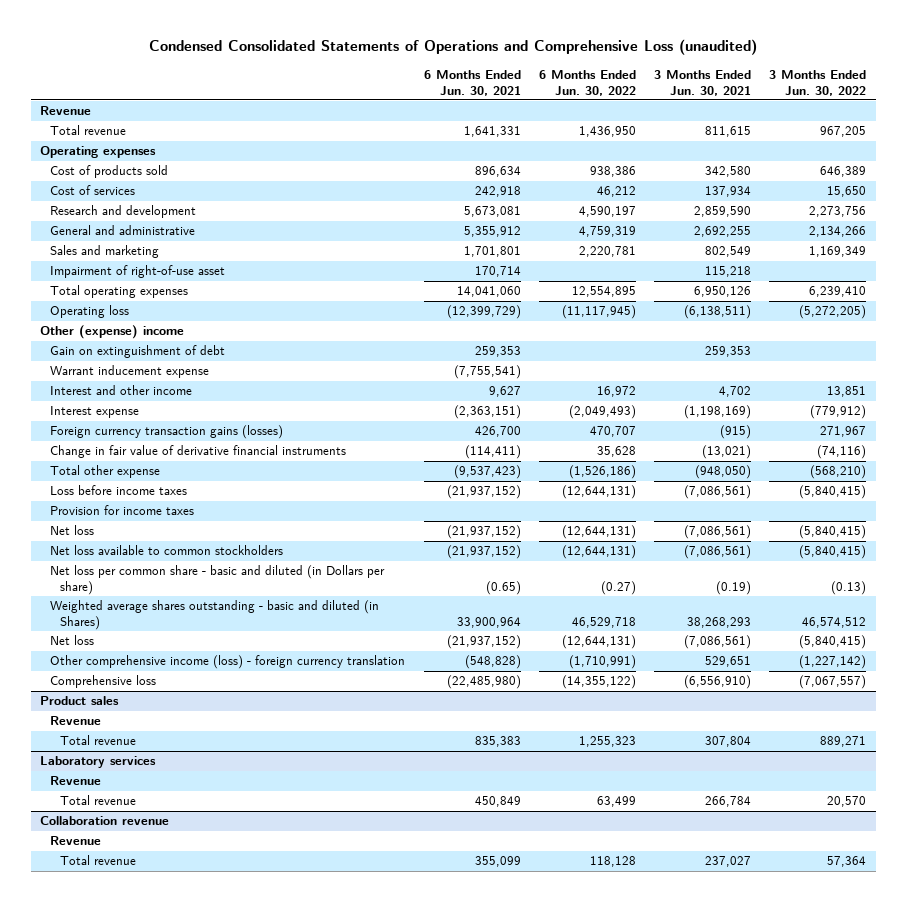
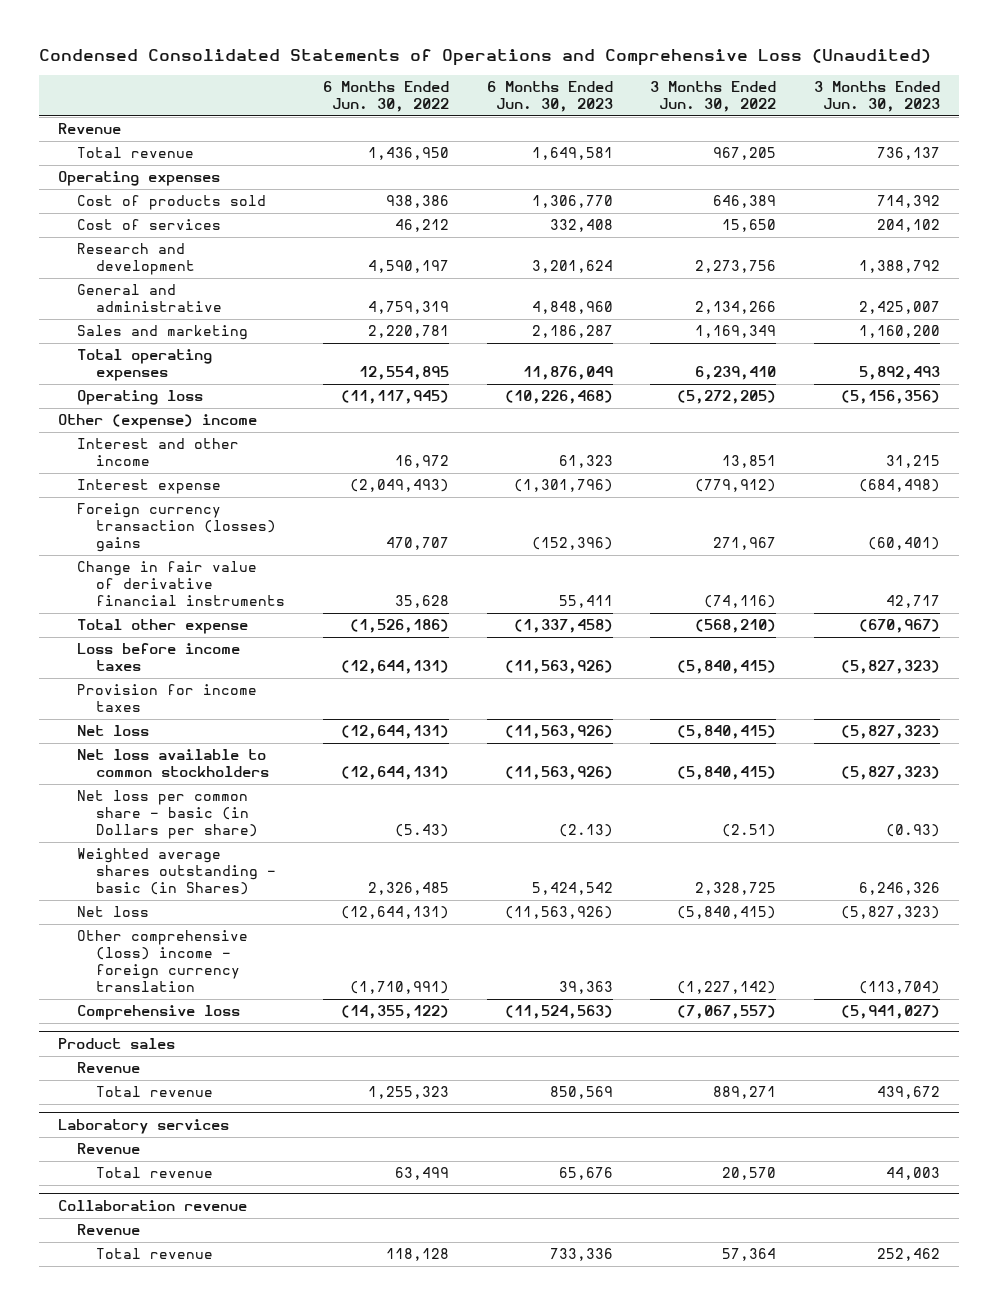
- Condensed Consolidated Statements of Operations and Comprehensive Loss (unaudited)
+ Condensed Consolidated Statements of Operations and Comprehensive Loss (Unaudited)
- | 6 Months Ended Jun. 30, 2021 | 6 Months Ended Jun. 30, 2022 | 3 Months Ended Jun. 30, 2021 | 3 Months Ended Jun. 30, 2022
+ | 6 Months Ended Jun. 30, 2022 | 6 Months Ended Jun. 30, 2023 | 3 Months Ended Jun. 30, 2022 | 3 Months Ended Jun. 30, 2023
- Impairment of right-of-use asset | 170,714 | | 115,218 |
- Gain on extinguishment of debt | 259,353 | | 259,353 |
- Warrant inducement expense | (7,755,541) | | |
- Foreign currency transaction gains (losses) | 426,700 | 470,707 | (915) | 271,967
+ Foreign currency transaction (losses) gains | 470,707 | (152,396) | 271,967 | (60,401)
- Net loss per common share - basic and diluted (in Dollars per share) | (0.65) | (0.27) | (0.19) | (0.13)
- Weighted average shares outstanding - basic and diluted (in Shares) | 33,900,964 | 46,529,718 | 38,268,293 | 46,574,512
+ Net loss per common share - basic (in Dollars per share) | (5.43) | (2.13) | (2.51) | (0.93)
+ Weighted average shares outstanding - basic (in Shares) | 2,326,485 | 5,424,542 | 2,328,725 | 6,246,326
- Other comprehensive income (loss) - foreign currency translation | (548,828) | (1,710,991) | 529,651 | (1,227,142)
+ Other comprehensive (loss) income - foreign currency translation | (1,710,991) | 39,363 | (1,227,142) | (113,704)

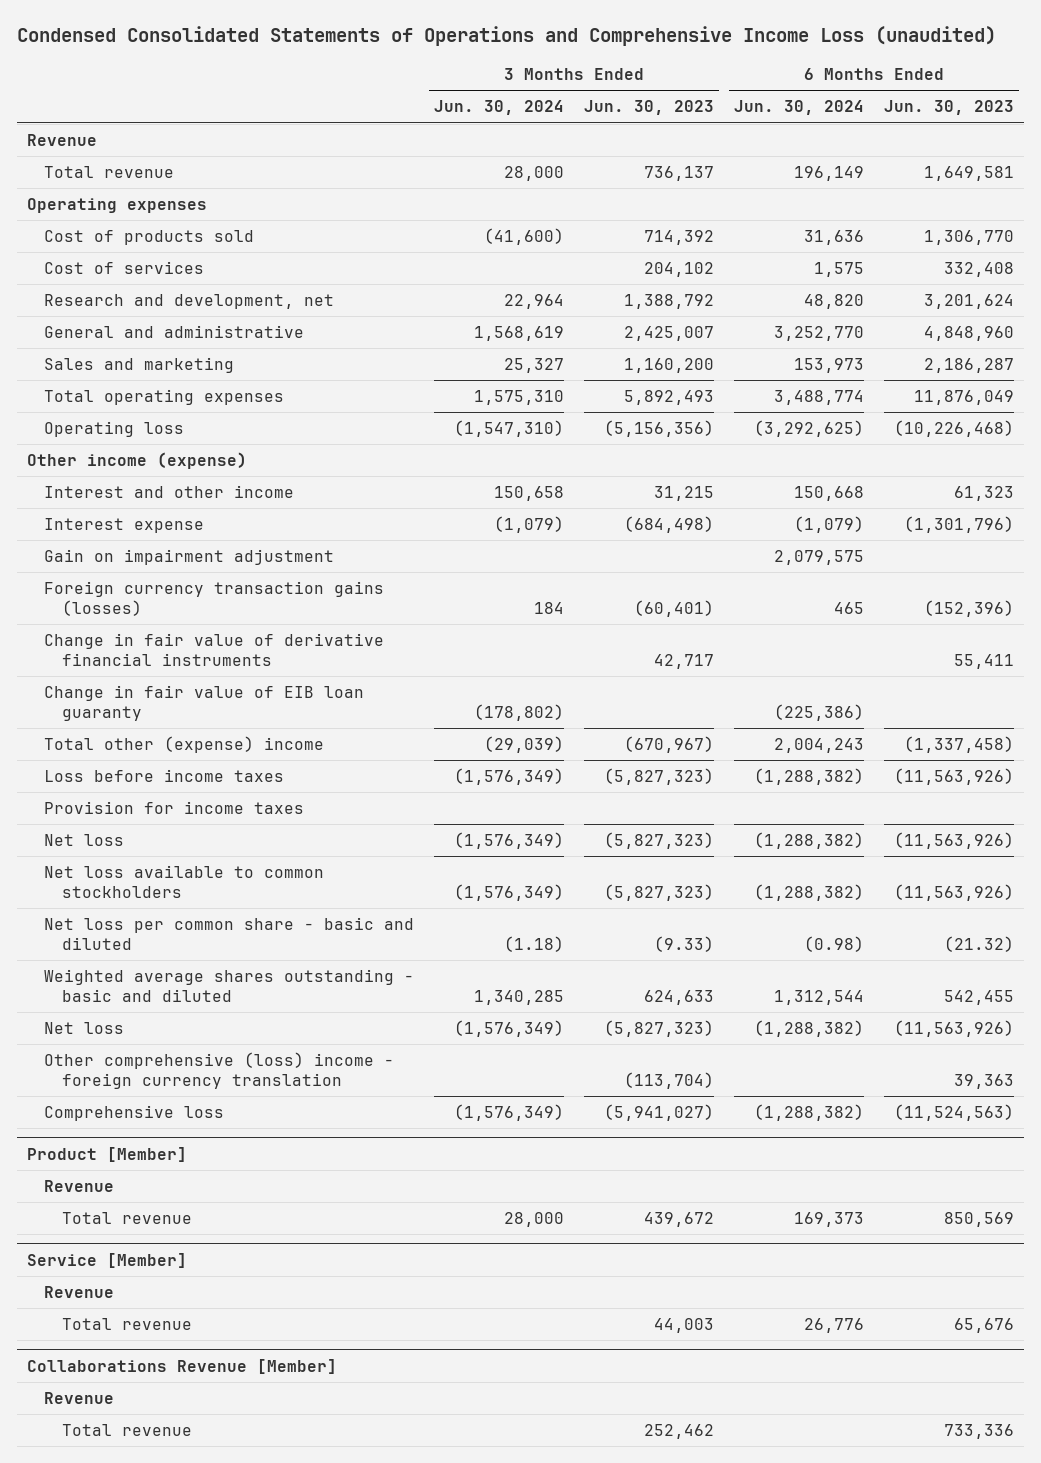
- Condensed Consolidated Statements of Operations and Comprehensive Loss (Unaudited)
+ Condensed Consolidated Statements of Operations and Comprehensive Income Loss (unaudited)
- | 6 Months Ended Jun. 30, 2022 | 6 Months Ended Jun. 30, 2023 | 3 Months Ended Jun. 30, 2022 | 3 Months Ended Jun. 30, 2023
+ | 3 Months Ended Jun. 30, 2024 | 3 Months Ended Jun. 30, 2023 | 6 Months Ended Jun. 30, 2024 | 6 Months Ended Jun. 30, 2023
- Research and development | 4,590,197 | 3,201,624 | 2,273,756 | 1,388,792
+ Research and development, net | 22,964 | 1,388,792 | 48,820 | 3,201,624
- Other (expense) income
+ Other income (expense)
- Foreign currency transaction (losses) gains | 470,707 | (152,396) | 271,967 | (60,401)
+ Gain on impairment adjustment | | | 2,079,575 |
+ Foreign currency transaction gains (losses) | 184 | (60,401) | 465 | (152,396)
- Total other expense | (1,526,186) | (1,337,458) | (568,210) | (670,967)
+ Change in fair value of EIB loan guaranty | (178,802) | | (225,386) |
+ Total other (expense) income | (29,039) | (670,967) | 2,004,243 | (1,337,458)
- Net loss per common share - basic (in Dollars per share) | (5.43) | (2.13) | (2.51) | (0.93)
- Weighted average shares outstanding - basic (in Shares) | 2,326,485 | 5,424,542 | 2,328,725 | 6,246,326
+ Net loss per common share - basic and diluted | (1.18) | (9.33) | (0.98) | (21.32)
+ Weighted average shares outstanding - basic and diluted | 1,340,285 | 624,633 | 1,312,544 | 542,455
- Product sales
+ Product [Member]
- Laboratory services
+ Service [Member]
- Collaboration revenue
+ Collaborations Revenue [Member]

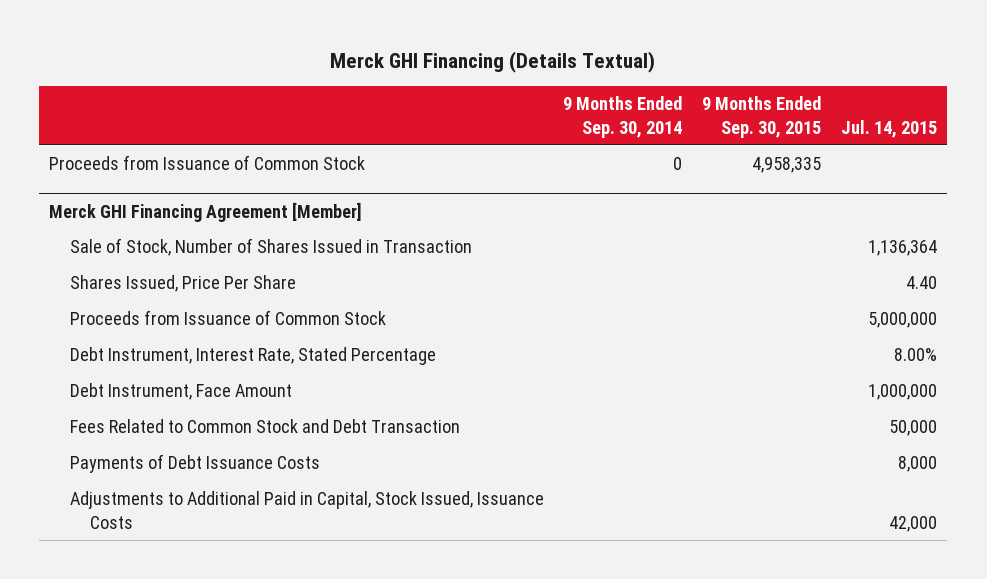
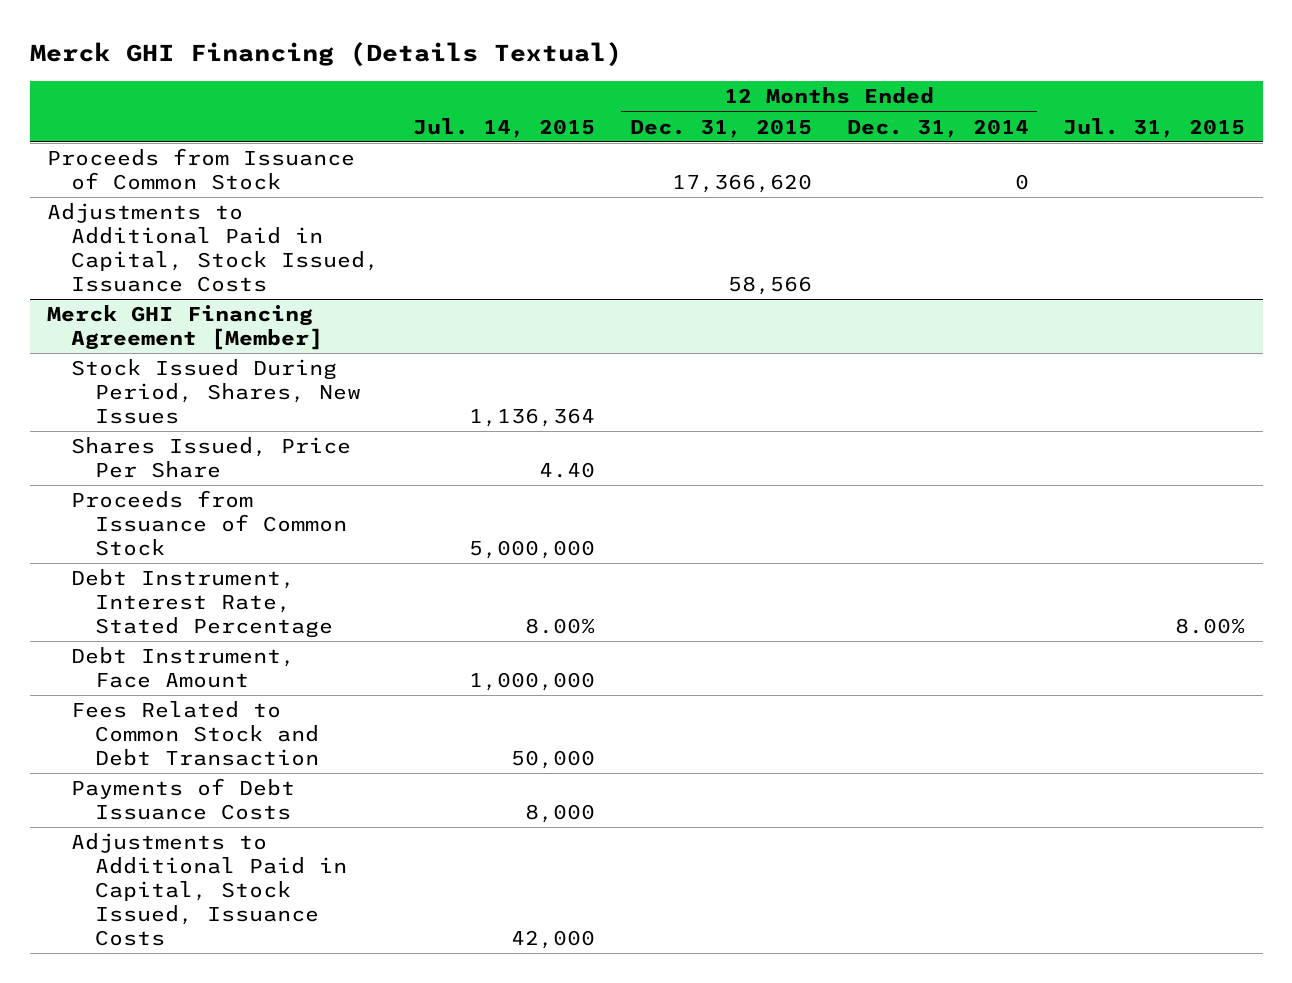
- | 9 Months Ended Sep. 30, 2014 | 9 Months Ended Sep. 30, 2015 | Jul. 14, 2015
+ | Jul. 14, 2015 | 12 Months Ended Dec. 31, 2015 | 12 Months Ended Dec. 31, 2014 | Jul. 31, 2015
+ Adjustments to Additional Paid in Capital, Stock Issued, Issuance Costs | | 58,566 | |
@ Merck GHI Financing Agreement [Member]
- Sale of Stock, Number of Shares Issued in Transaction | | | 1,136,364
+ Stock Issued During Period, Shares, New Issues | 1,136,364 | | |

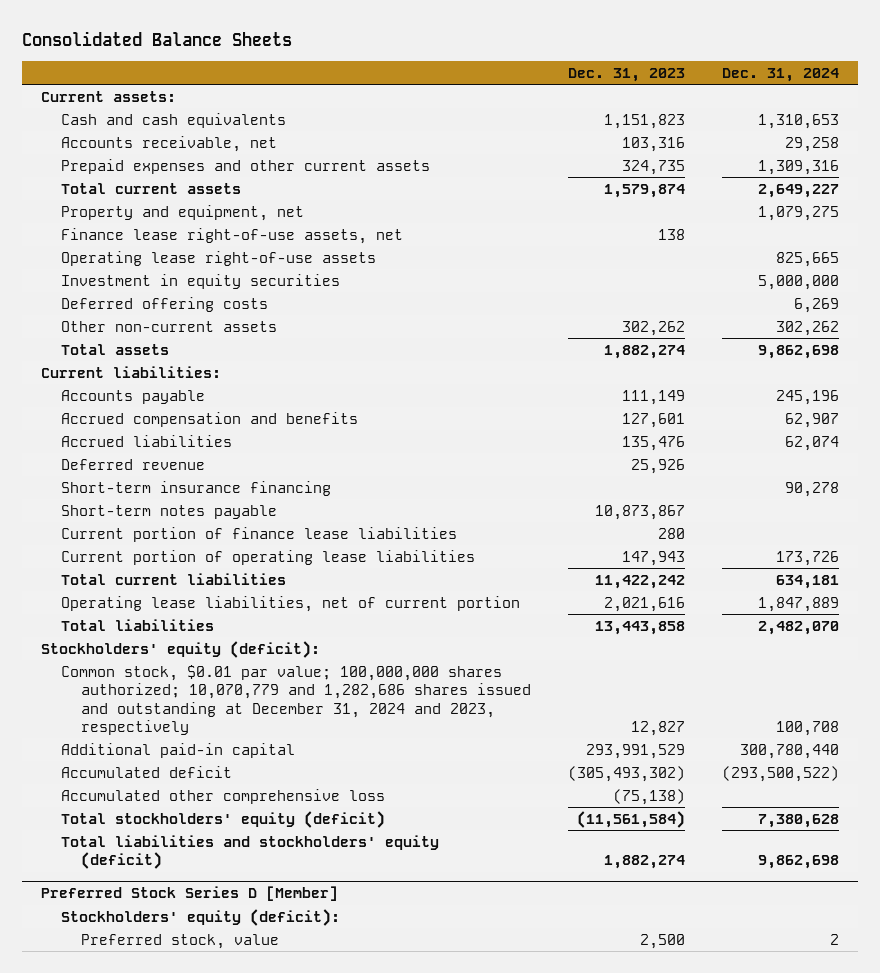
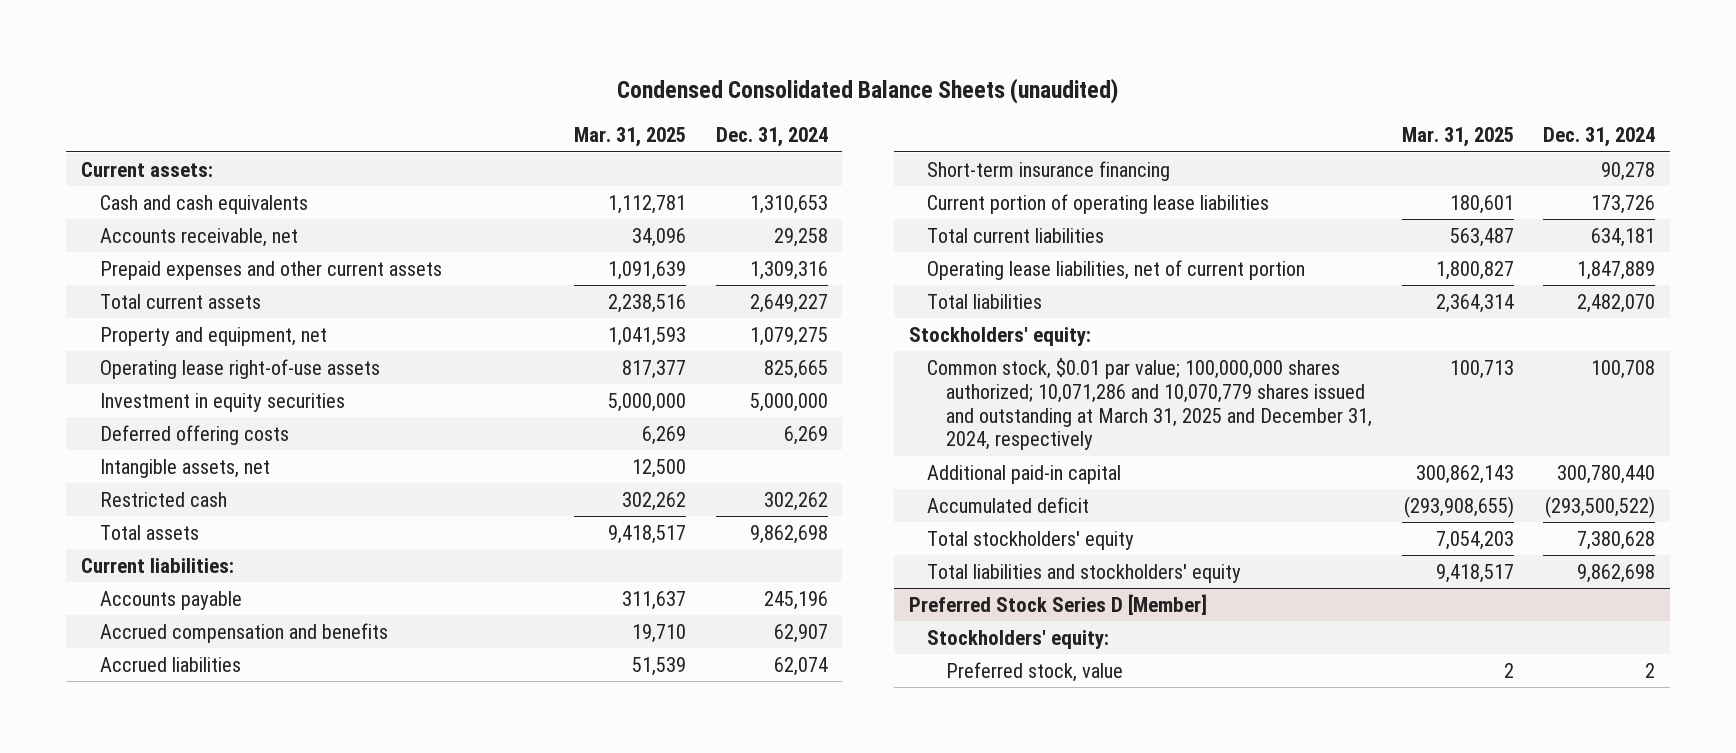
- Consolidated Balance Sheets
+ Condensed Consolidated Balance Sheets (unaudited)
- | Dec. 31, 2023 | Dec. 31, 2024
+ | Mar. 31, 2025 | Dec. 31, 2024
- Finance lease right-of-use assets, net | 138 |
- Other non-current assets | 302,262 | 302,262
+ Intangible assets, net | 12,500 |
+ Restricted cash | 302,262 | 302,262
- Deferred revenue | 25,926 |
- Short-term notes payable | 10,873,867 |
- Current portion of finance lease liabilities | 280 |
- Stockholders' equity (deficit):
- Common stock, $0.01 par value; 100,000,000 shares authorized; 10,070,779 and 1,282,686 shares issued and outstanding at December 31, 2024 and 2023, respectively | 12,827 | 100,708
+ Stockholders' equity:
+ Common stock, $0.01 par value; 100,000,000 shares authorized; 10,071,286 and 10,070,779 shares issued and outstanding at March 31, 2025 and December 31, 2024, respectively | 100,713 | 100,708
- Accumulated other comprehensive loss | (75,138) |
- Total stockholders' equity (deficit) | (11,561,584) | 7,380,628
- Total liabilities and stockholders' equity (deficit) | 1,882,274 | 9,862,698
+ Total stockholders' equity | 7,054,203 | 7,380,628
+ Total liabilities and stockholders' equity | 9,418,517 | 9,862,698
@ Preferred Stock Series D [Member]
- Stockholders' equity (deficit):
+ Stockholders' equity:

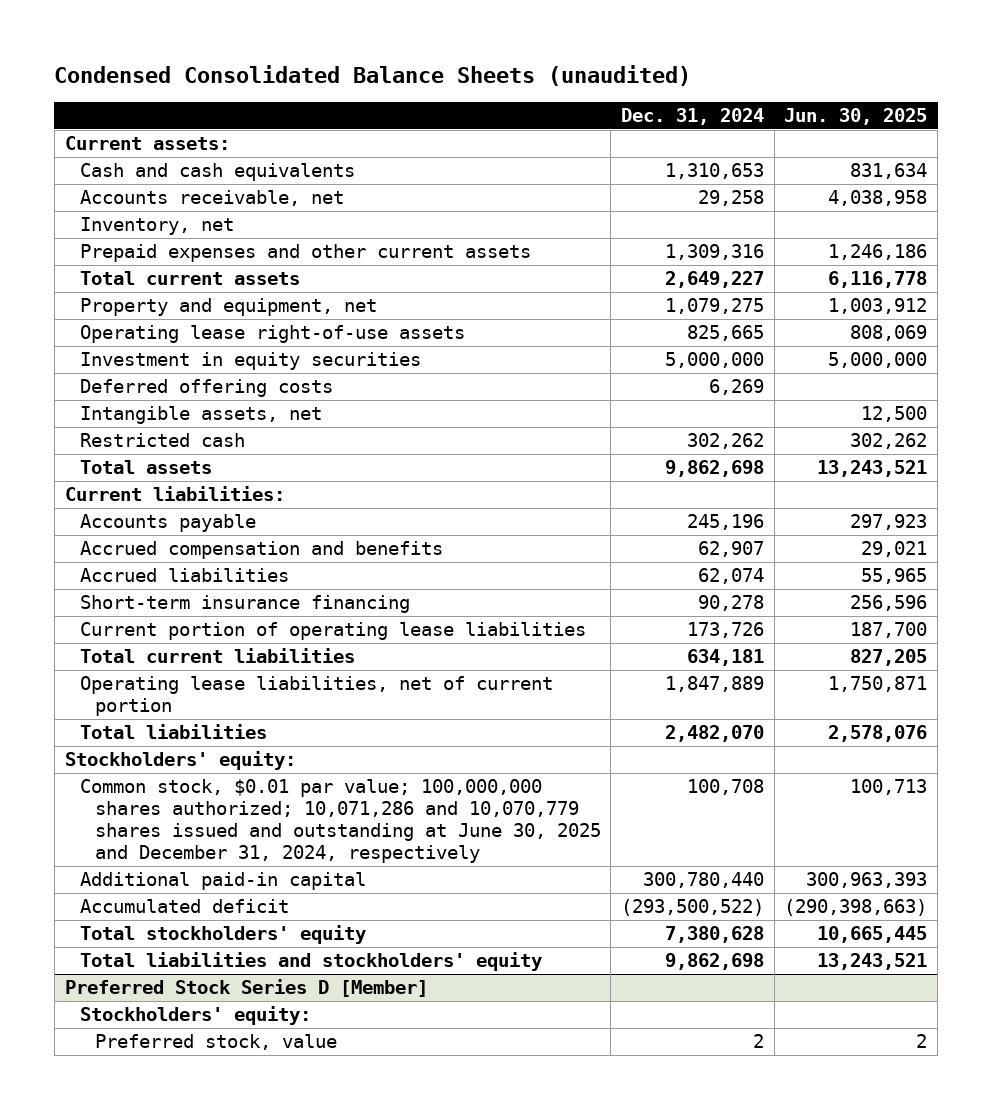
- | Mar. 31, 2025 | Dec. 31, 2024
+ | Dec. 31, 2024 | Jun. 30, 2025
+ Inventory, net
- Common stock, $0.01 par value; 100,000,000 shares authorized; 10,071,286 and 10,070,779 shares issued and outstanding at March 31, 2025 and December 31, 2024, respectively | 100,713 | 100,708
+ Common stock, $0.01 par value; 100,000,000 shares authorized; 10,071,286 and 10,070,779 shares issued and outstanding at June 30, 2025 and December 31, 2024, respectively | 100,708 | 100,713

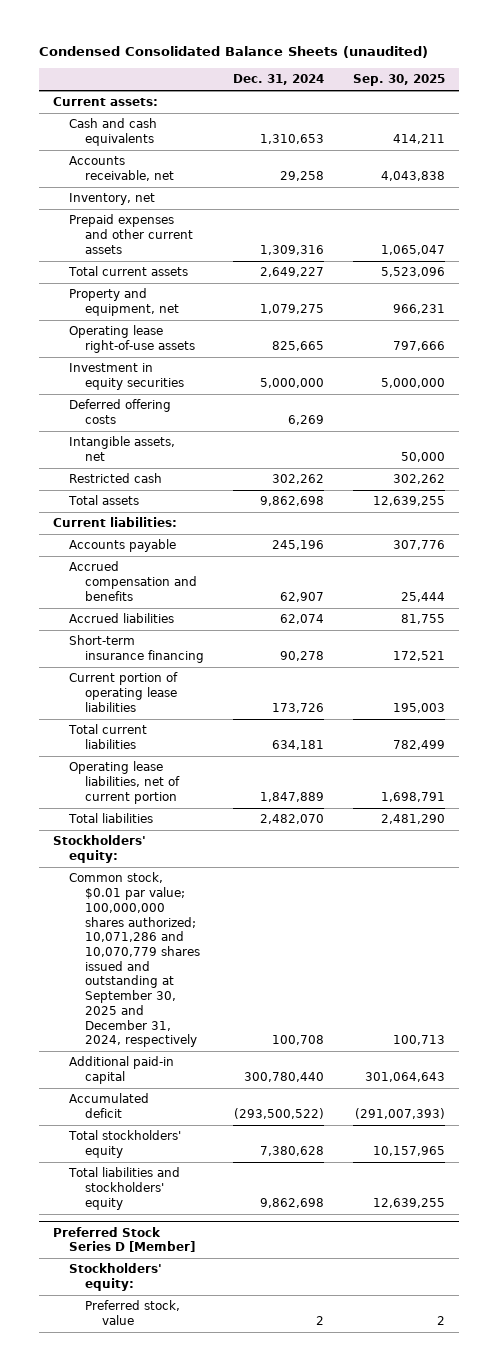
- | Dec. 31, 2024 | Jun. 30, 2025
+ | Dec. 31, 2024 | Sep. 30, 2025
- Common stock, $0.01 par value; 100,000,000 shares authorized; 10,071,286 and 10,070,779 shares issued and outstanding at June 30, 2025 and December 31, 2024, respectively | 100,708 | 100,713
+ Common stock, $0.01 par value; 100,000,000 shares authorized; 10,071,286 and 10,070,779 shares issued and outstanding at September 30, 2025 and December 31, 2024, respectively | 100,708 | 100,713

